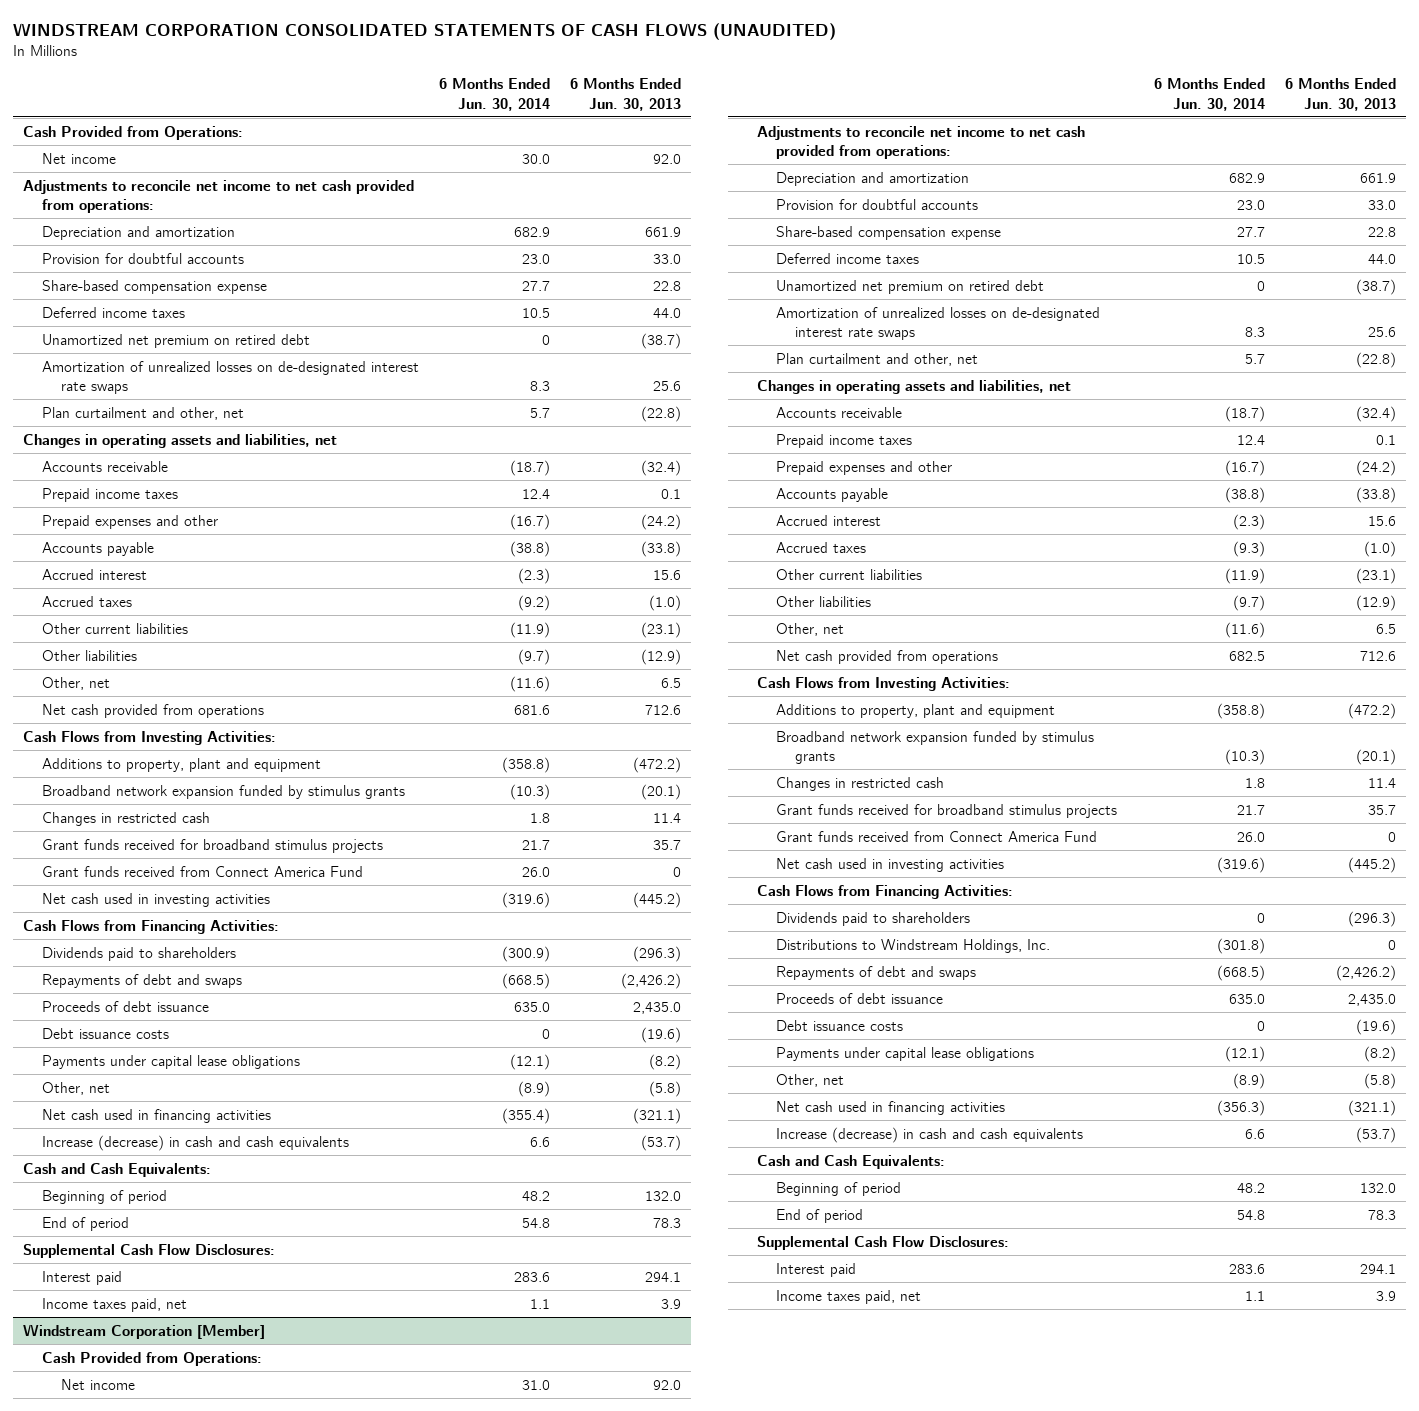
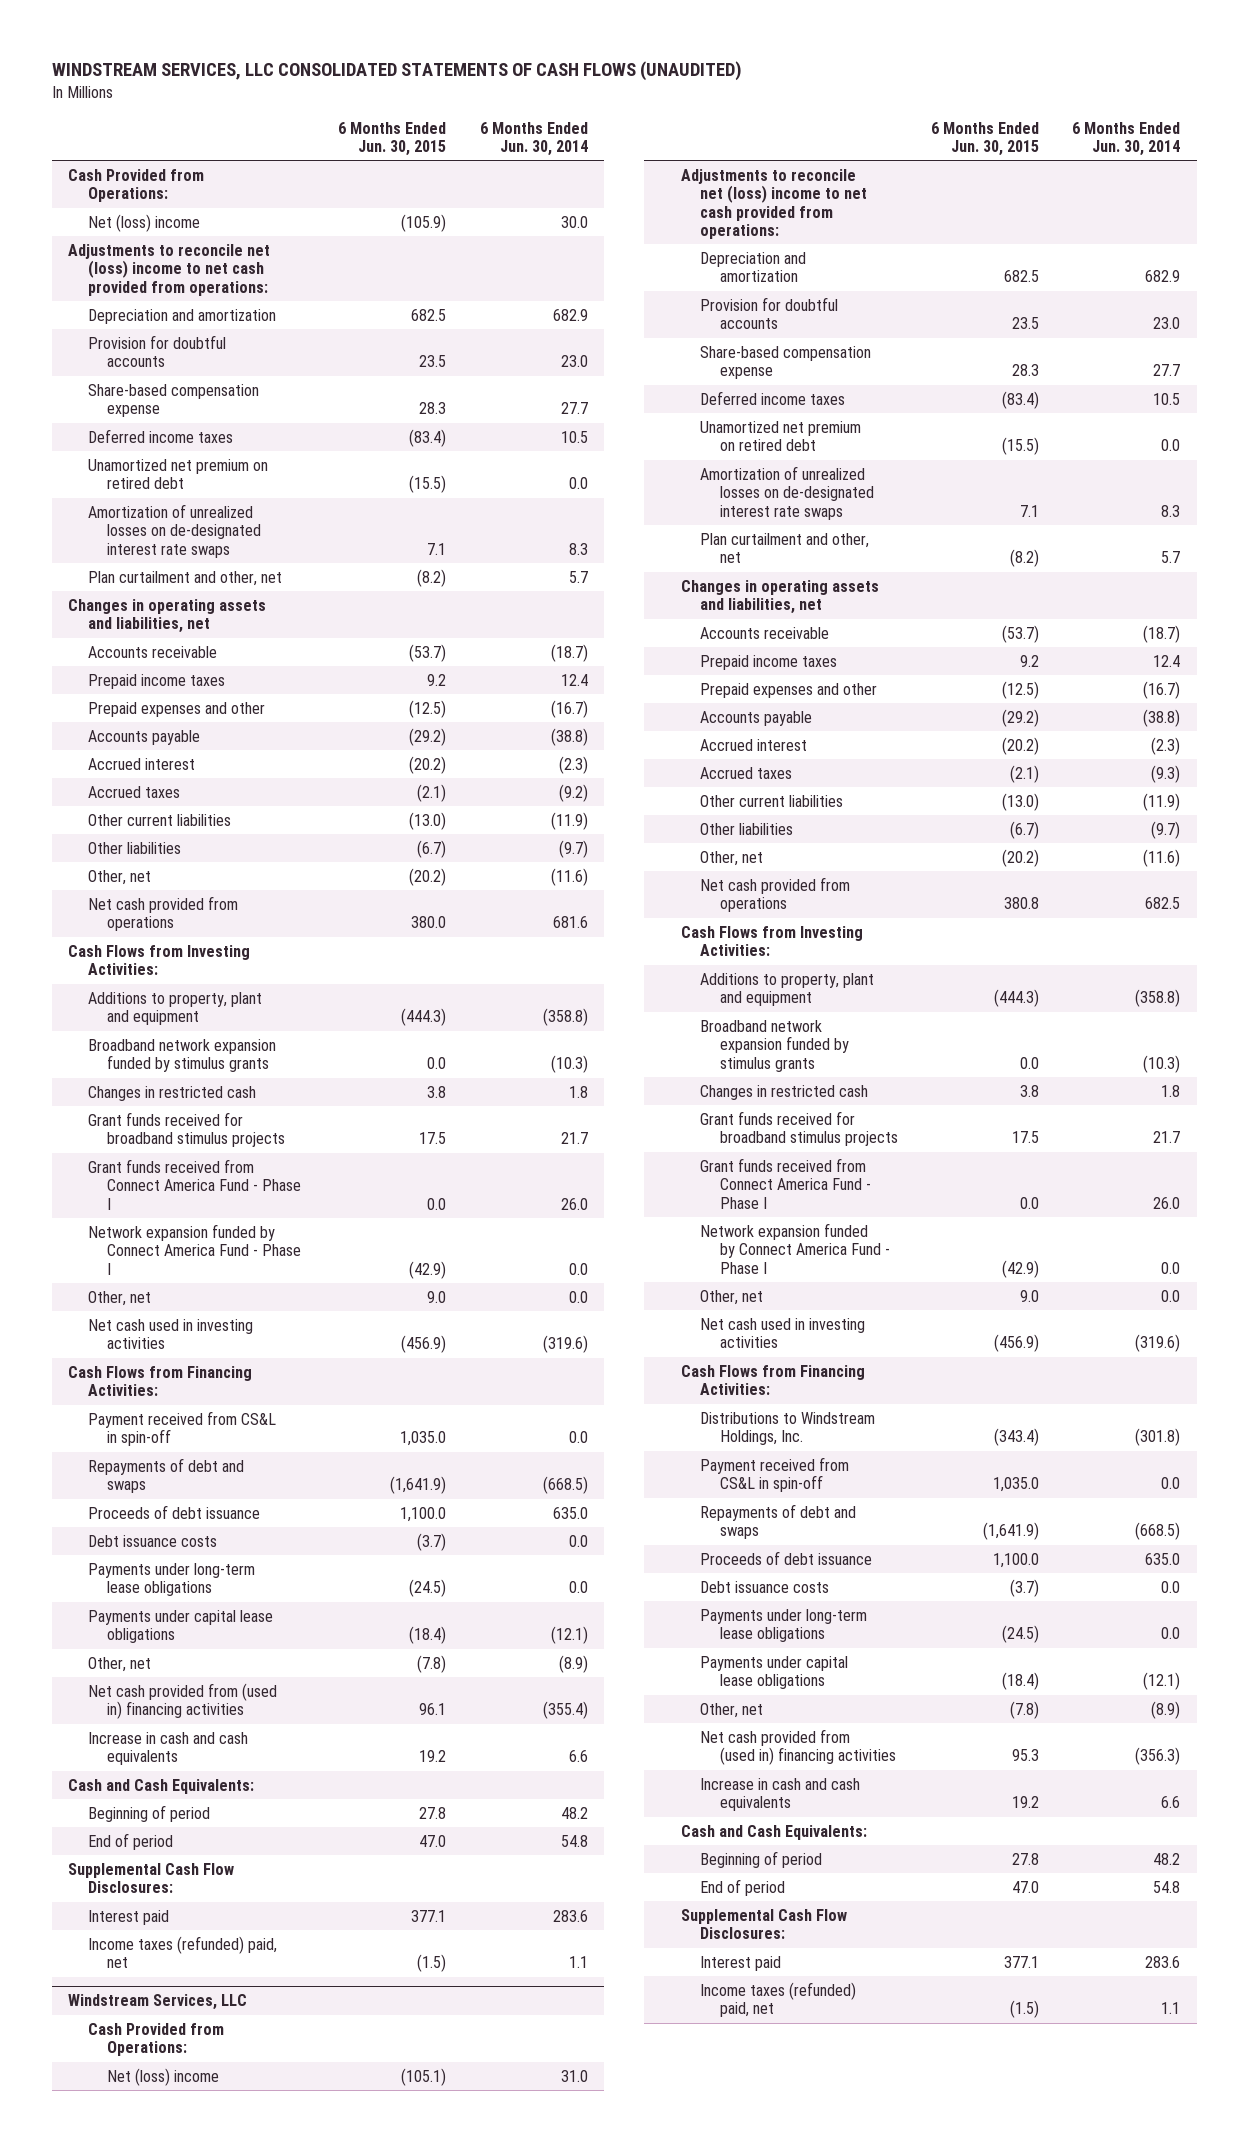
- WINDSTREAM CORPORATION CONSOLIDATED STATEMENTS OF CASH FLOWS (UNAUDITED)
+ WINDSTREAM SERVICES, LLC CONSOLIDATED STATEMENTS OF CASH FLOWS (UNAUDITED)
- | 6 Months Ended Jun. 30, 2014 | 6 Months Ended Jun. 30, 2013
+ | 6 Months Ended Jun. 30, 2015 | 6 Months Ended Jun. 30, 2014
- Net income | 30.0 | 92.0
- Adjustments to reconcile net income to net cash provided from operations:
+ Net (loss) income | (105.9) | 30.0
+ Adjustments to reconcile net (loss) income to net cash provided from operations:
- Unamortized net premium on retired debt | 0 | (38.7)
+ Unamortized net premium on retired debt | (15.5) | 0.0
- Grant funds received from Connect America Fund | 26.0 | 0
+ Grant funds received from Connect America Fund - Phase I | 0.0 | 26.0
+ Network expansion funded by Connect America Fund - Phase I | (42.9) | 0.0
+ Other, net | 9.0 | 0.0
- Dividends paid to shareholders | (300.9) | (296.3)
+ Payment received from CS&L in spin-off | 1,035.0 | 0.0
- Debt issuance costs | 0 | (19.6)
+ Debt issuance costs | (3.7) | 0.0
+ Payments under long-term lease obligations | (24.5) | 0.0
- Net cash used in financing activities | (355.4) | (321.1)
- Increase (decrease) in cash and cash equivalents | 6.6 | (53.7)
+ Net cash provided from (used in) financing activities | 96.1 | (355.4)
+ Increase in cash and cash equivalents | 19.2 | 6.6
- Income taxes paid, net | 1.1 | 3.9
- Windstream Corporation [Member]
+ Income taxes (refunded) paid, net | (1.5) | 1.1
+ Windstream Services, LLC
- Net income | 31.0 | 92.0
- Adjustments to reconcile net income to net cash provided from operations:
+ Net (loss) income | (105.1) | 31.0
+ Adjustments to reconcile net (loss) income to net cash provided from operations:
- Unamortized net premium on retired debt | 0 | (38.7)
+ Unamortized net premium on retired debt | (15.5) | 0.0
- Grant funds received from Connect America Fund | 26.0 | 0
+ Grant funds received from Connect America Fund - Phase I | 0.0 | 26.0
+ Network expansion funded by Connect America Fund - Phase I | (42.9) | 0.0
+ Other, net | 9.0 | 0.0
- Dividends paid to shareholders | 0 | (296.3)
+ Payment received from CS&L in spin-off | 1,035.0 | 0.0
- Debt issuance costs | 0 | (19.6)
+ Debt issuance costs | (3.7) | 0.0
+ Payments under long-term lease obligations | (24.5) | 0.0
- Net cash used in financing activities | (356.3) | (321.1)
- Increase (decrease) in cash and cash equivalents | 6.6 | (53.7)
+ Net cash provided from (used in) financing activities | 95.3 | (356.3)
+ Increase in cash and cash equivalents | 19.2 | 6.6
- Income taxes paid, net | 1.1 | 3.9
+ Income taxes (refunded) paid, net | (1.5) | 1.1

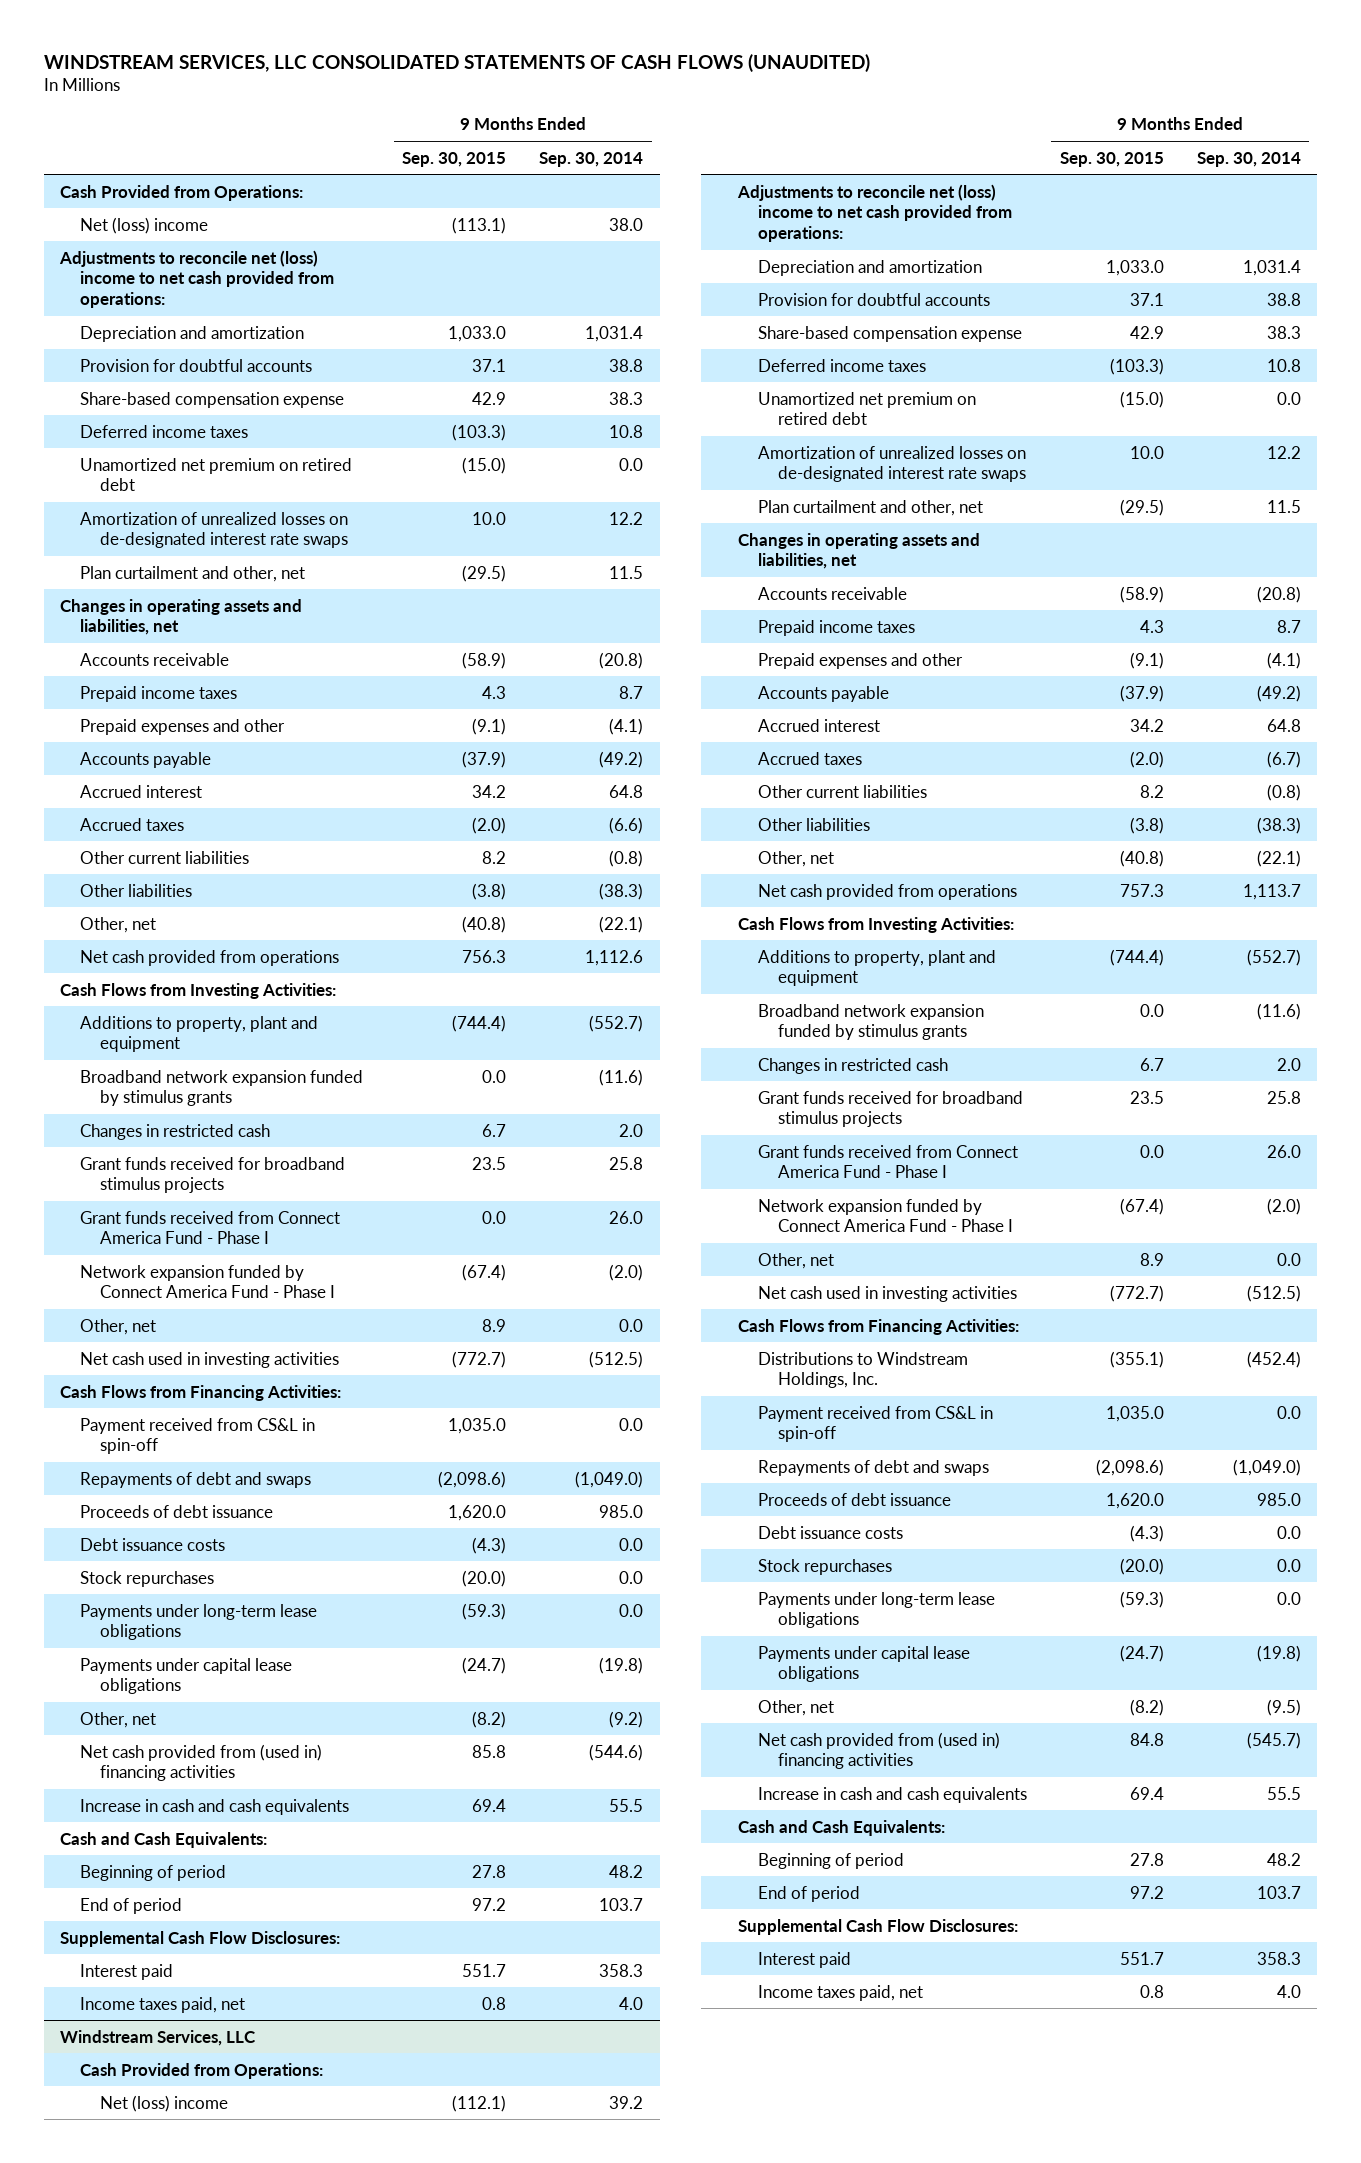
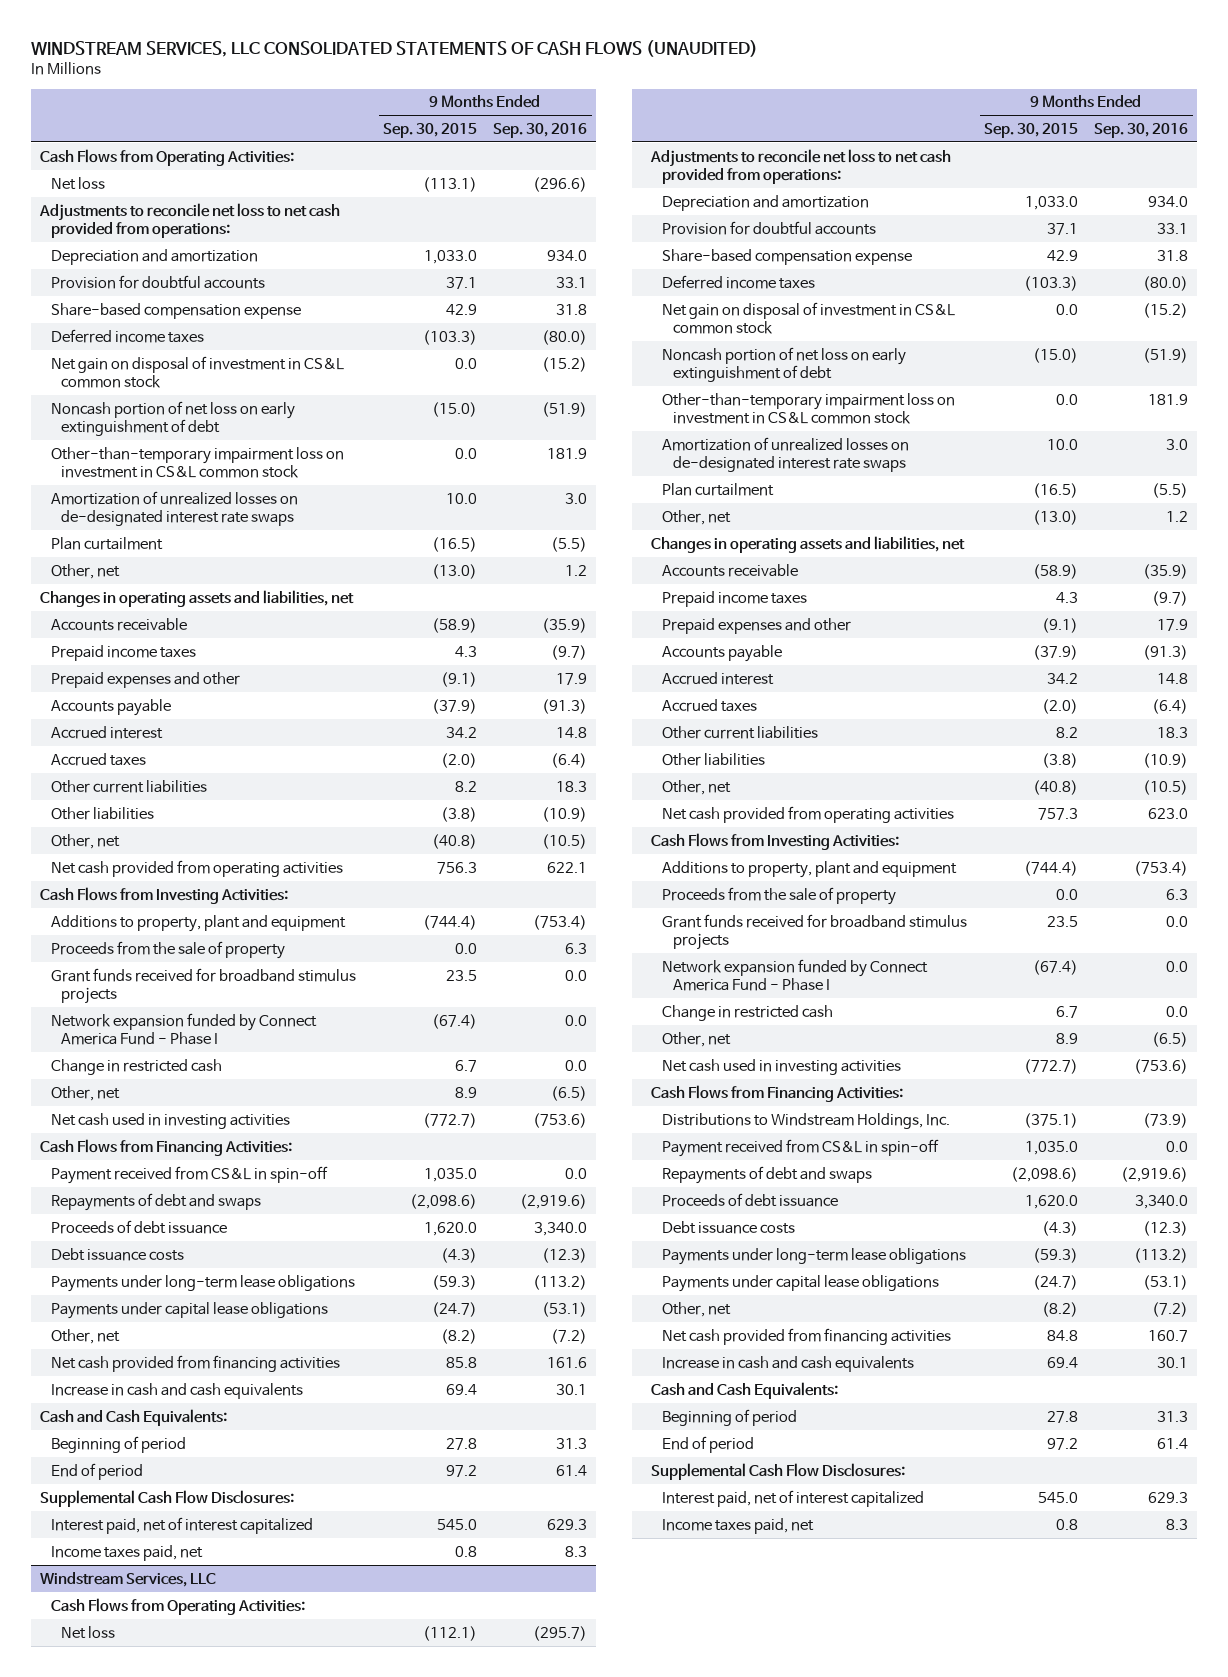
- | 9 Months Ended Sep. 30, 2015 | 9 Months Ended Sep. 30, 2014
+ | 9 Months Ended Sep. 30, 2015 | 9 Months Ended Sep. 30, 2016
- Cash Provided from Operations:
- Net (loss) income | (113.1) | 38.0
- Adjustments to reconcile net (loss) income to net cash provided from operations:
+ Cash Flows from Operating Activities:
+ Net loss | (113.1) | (296.6)
+ Adjustments to reconcile net loss to net cash provided from operations:
- Unamortized net premium on retired debt | (15.0) | 0.0
+ Net gain on disposal of investment in CS&L common stock | 0.0 | (15.2)
+ Noncash portion of net loss on early extinguishment of debt | (15.0) | (51.9)
+ Other-than-temporary impairment loss on investment in CS&L common stock | 0.0 | 181.9
- Plan curtailment and other, net | (29.5) | 11.5
+ Plan curtailment | (16.5) | (5.5)
+ Other, net | (13.0) | 1.2
- Net cash provided from operations | 756.3 | 1,112.6
+ Net cash provided from operating activities | 756.3 | 622.1
- Broadband network expansion funded by stimulus grants | 0.0 | (11.6)
- Changes in restricted cash | 6.7 | 2.0
+ Proceeds from the sale of property | 0.0 | 6.3
- Grant funds received from Connect America Fund - Phase I | 0.0 | 26.0
+ Change in restricted cash | 6.7 | 0.0
- Stock repurchases | (20.0) | 0.0
- Net cash provided from (used in) financing activities | 85.8 | (544.6)
+ Net cash provided from financing activities | 85.8 | 161.6
- Interest paid | 551.7 | 358.3
+ Interest paid, net of interest capitalized | 545.0 | 629.3
@ Windstream Services, LLC
- Cash Provided from Operations:
- Net (loss) income | (112.1) | 39.2
- Adjustments to reconcile net (loss) income to net cash provided from operations:
+ Cash Flows from Operating Activities:
+ Net loss | (112.1) | (295.7)
+ Adjustments to reconcile net loss to net cash provided from operations:
- Unamortized net premium on retired debt | (15.0) | 0.0
+ Net gain on disposal of investment in CS&L common stock | 0.0 | (15.2)
+ Noncash portion of net loss on early extinguishment of debt | (15.0) | (51.9)
+ Other-than-temporary impairment loss on investment in CS&L common stock | 0.0 | 181.9
- Plan curtailment and other, net | (29.5) | 11.5
+ Plan curtailment | (16.5) | (5.5)
+ Other, net | (13.0) | 1.2
- Net cash provided from operations | 757.3 | 1,113.7
+ Net cash provided from operating activities | 757.3 | 623.0
- Broadband network expansion funded by stimulus grants | 0.0 | (11.6)
- Changes in restricted cash | 6.7 | 2.0
+ Proceeds from the sale of property | 0.0 | 6.3
- Grant funds received from Connect America Fund - Phase I | 0.0 | 26.0
+ Change in restricted cash | 6.7 | 0.0
- Distributions to Windstream Holdings, Inc. | (355.1) | (452.4)
+ Distributions to Windstream Holdings, Inc. | (375.1) | (73.9)
- Stock repurchases | (20.0) | 0.0
- Net cash provided from (used in) financing activities | 84.8 | (545.7)
+ Net cash provided from financing activities | 84.8 | 160.7
- Interest paid | 551.7 | 358.3
+ Interest paid, net of interest capitalized | 545.0 | 629.3

